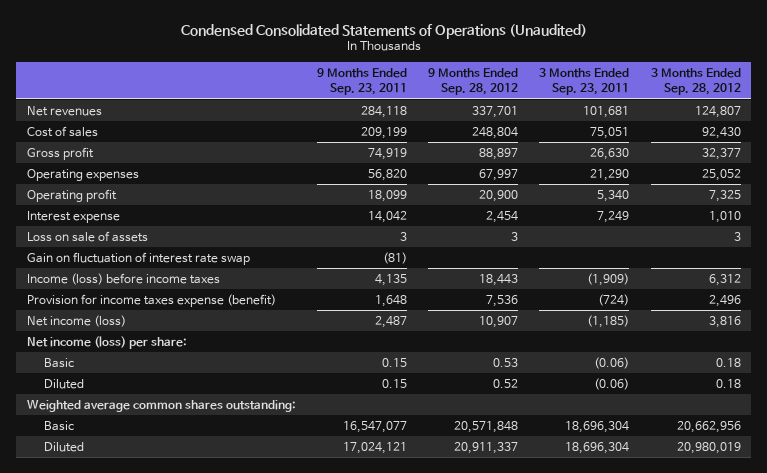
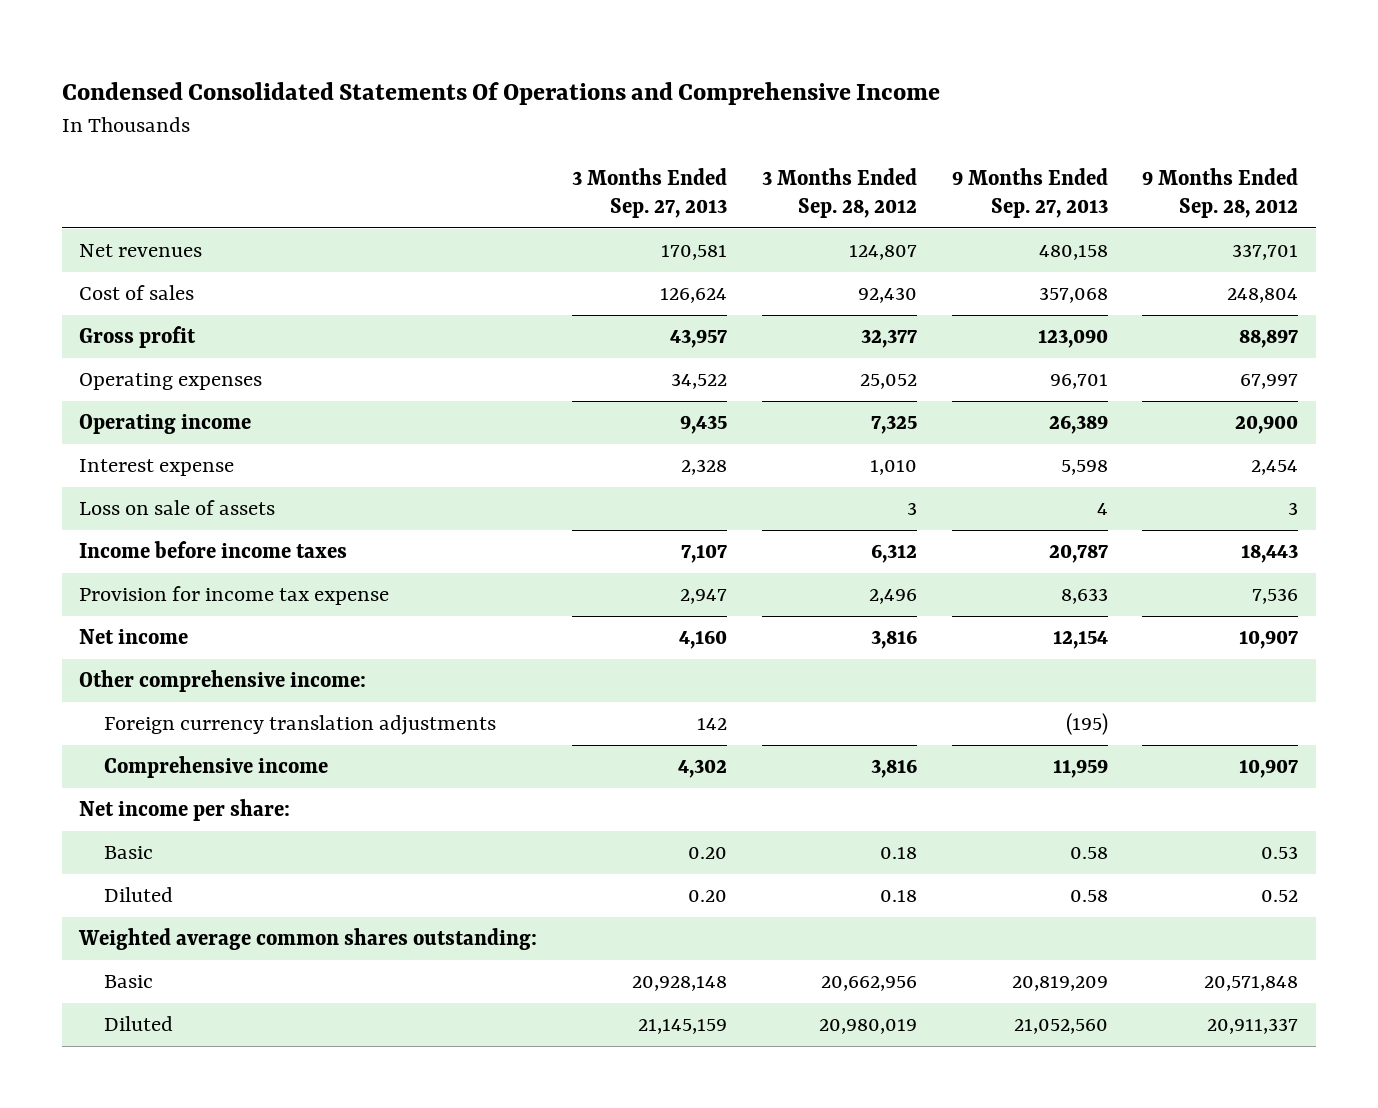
- Condensed Consolidated Statements of Operations (Unaudited)
+ Condensed Consolidated Statements Of Operations and Comprehensive Income
- | 9 Months Ended Sep. 23, 2011 | 9 Months Ended Sep. 28, 2012 | 3 Months Ended Sep. 23, 2011 | 3 Months Ended Sep. 28, 2012
+ | 3 Months Ended Sep. 27, 2013 | 3 Months Ended Sep. 28, 2012 | 9 Months Ended Sep. 27, 2013 | 9 Months Ended Sep. 28, 2012
- Operating profit | 18,099 | 20,900 | 5,340 | 7,325
+ Operating income | 9,435 | 7,325 | 26,389 | 20,900
- Gain on fluctuation of interest rate swap | (81) | | |
- Income (loss) before income taxes | 4,135 | 18,443 | (1,909) | 6,312
- Provision for income taxes expense (benefit) | 1,648 | 7,536 | (724) | 2,496
- Net income (loss) | 2,487 | 10,907 | (1,185) | 3,816
- Net income (loss) per share:
+ Income before income taxes | 7,107 | 6,312 | 20,787 | 18,443
+ Provision for income tax expense | 2,947 | 2,496 | 8,633 | 7,536
+ Net income | 4,160 | 3,816 | 12,154 | 10,907
+ Other comprehensive income:
+ Foreign currency translation adjustments | 142 | | (195) |
+ Comprehensive income | 4,302 | 3,816 | 11,959 | 10,907
+ Net income per share:

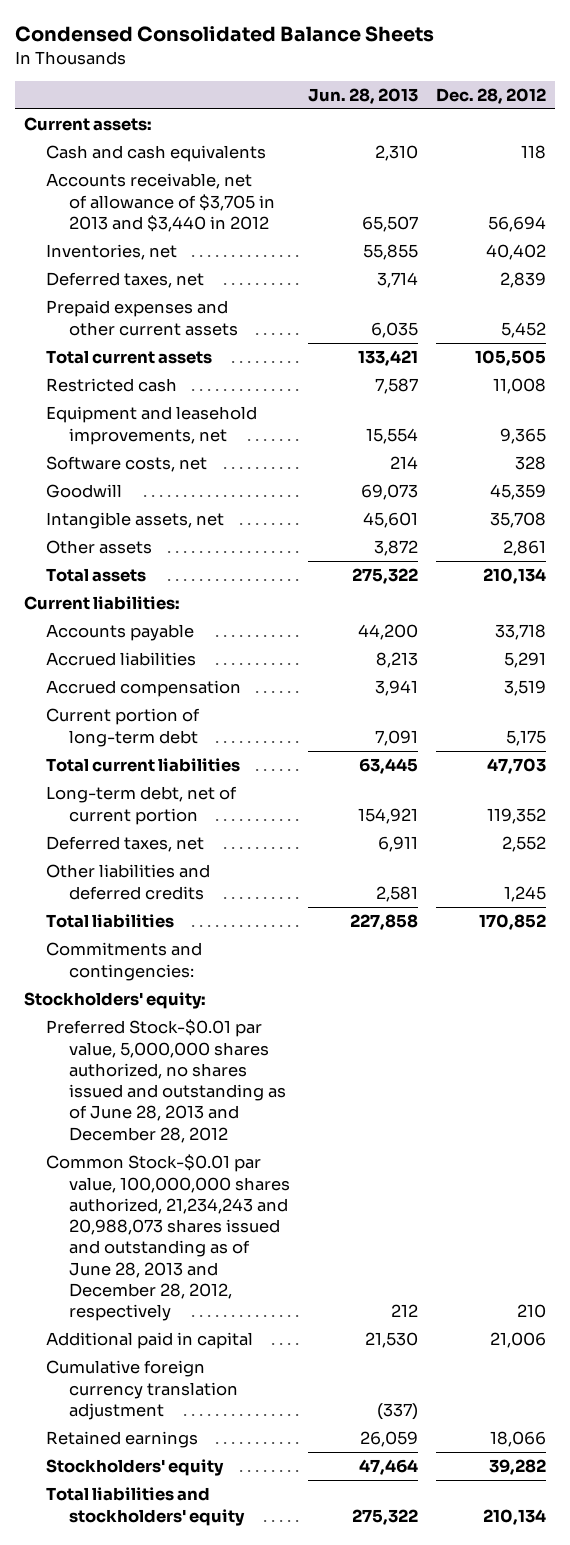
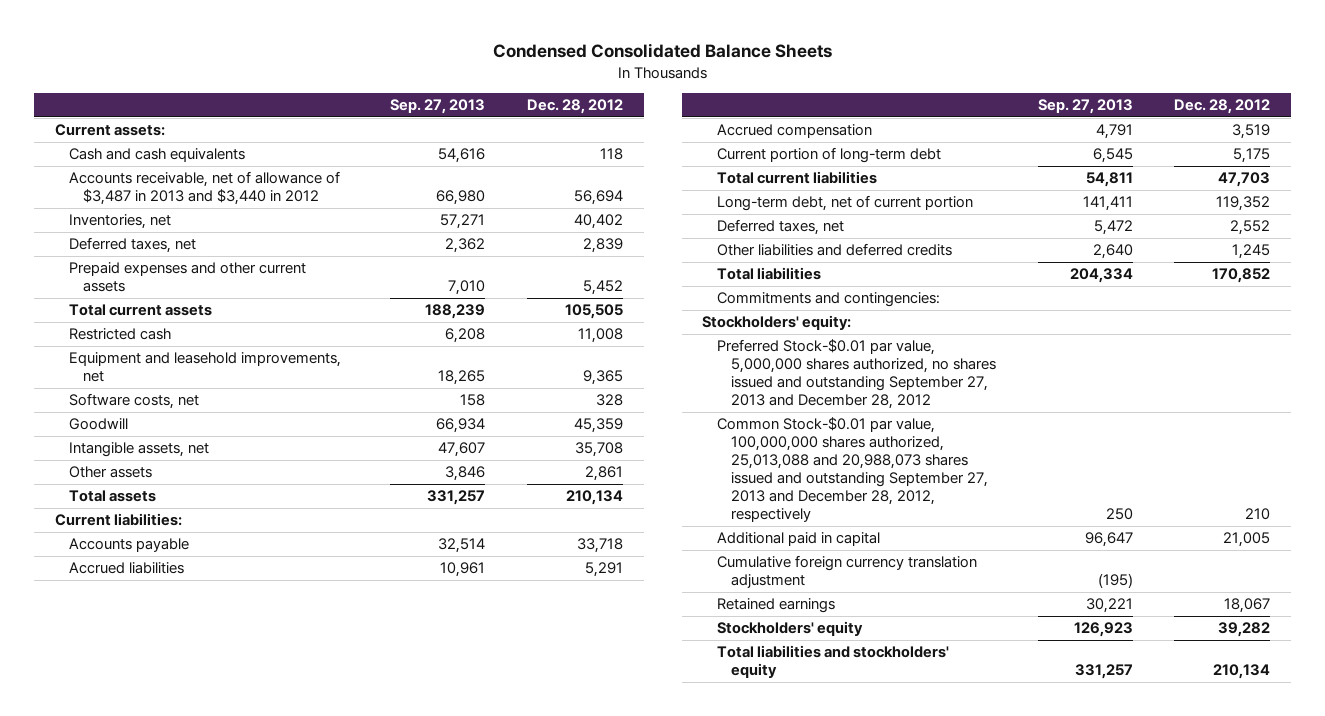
- | Jun. 28, 2013 | Dec. 28, 2012
+ | Sep. 27, 2013 | Dec. 28, 2012
- Accounts receivable, net of allowance of $3,705 in 2013 and $3,440 in 2012 | 65,507 | 56,694
+ Accounts receivable, net of allowance of $3,487 in 2013 and $3,440 in 2012 | 66,980 | 56,694
- Preferred Stock-$0.01 par value, 5,000,000 shares authorized, no shares issued and outstanding as of June 28, 2013 and December 28, 2012
- Common Stock-$0.01 par value, 100,000,000 shares authorized, 21,234,243 and 20,988,073 shares issued and outstanding as of June 28, 2013 and December 28, 2012, respectively | 212 | 210
- Additional paid in capital | 21,530 | 21,006
+ Preferred Stock-$0.01 par value, 5,000,000 shares authorized, no shares issued and outstanding September 27, 2013 and December 28, 2012
+ Common Stock-$0.01 par value, 100,000,000 shares authorized, 25,013,088 and 20,988,073 shares issued and outstanding September 27, 2013 and December 28, 2012, respectively | 250 | 210
+ Additional paid in capital | 96,647 | 21,005
- Retained earnings | 26,059 | 18,066
+ Retained earnings | 30,221 | 18,067

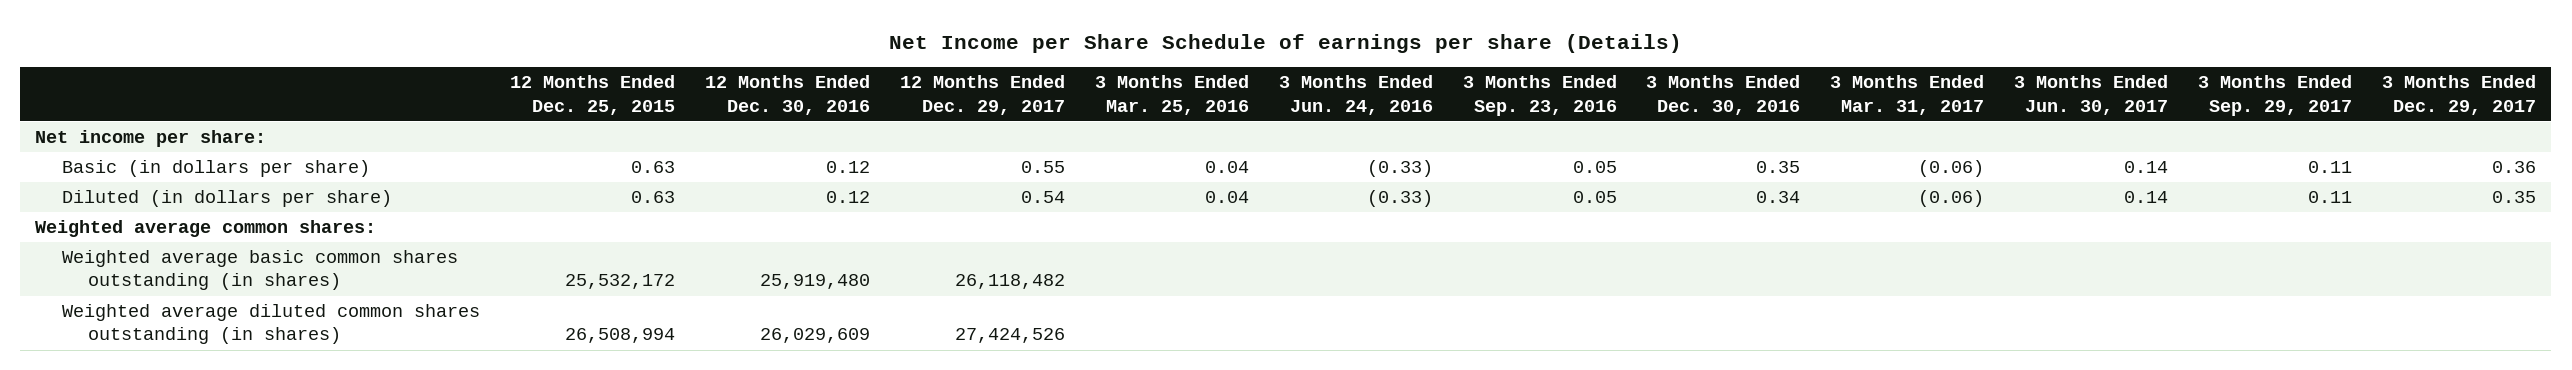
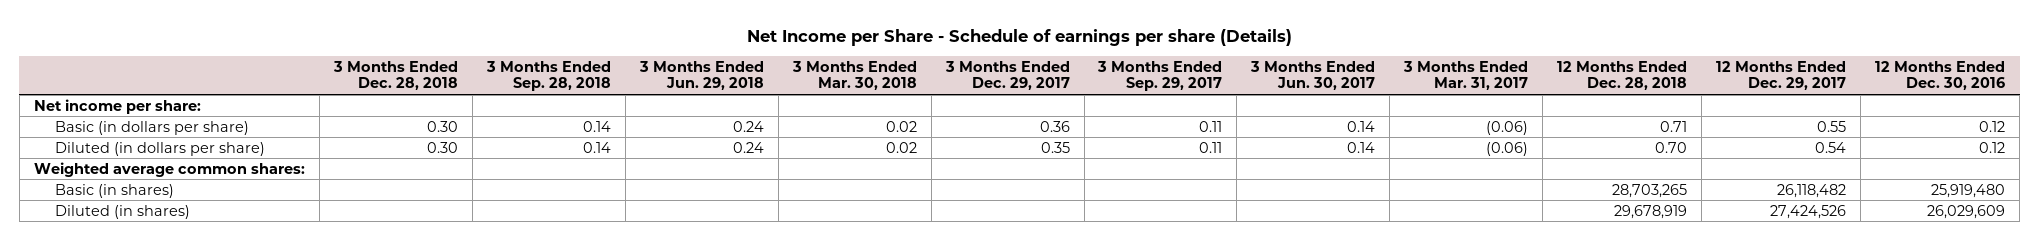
- Net Income per Share Schedule of earnings per share (Details)
+ Net Income per Share - Schedule of earnings per share (Details)
- | 12 Months Ended Dec. 25, 2015 | 12 Months Ended Dec. 30, 2016 | 12 Months Ended Dec. 29, 2017 | 3 Months Ended Mar. 25, 2016 | 3 Months Ended Jun. 24, 2016 | 3 Months Ended Sep. 23, 2016 | 3 Months Ended Dec. 30, 2016 | 3 Months Ended Mar. 31, 2017 | 3 Months Ended Jun. 30, 2017 | 3 Months Ended Sep. 29, 2017 | 3 Months Ended Dec. 29, 2017
+ | 3 Months Ended Dec. 28, 2018 | 3 Months Ended Sep. 28, 2018 | 3 Months Ended Jun. 29, 2018 | 3 Months Ended Mar. 30, 2018 | 3 Months Ended Dec. 29, 2017 | 3 Months Ended Sep. 29, 2017 | 3 Months Ended Jun. 30, 2017 | 3 Months Ended Mar. 31, 2017 | 12 Months Ended Dec. 28, 2018 | 12 Months Ended Dec. 29, 2017 | 12 Months Ended Dec. 30, 2016
- Weighted average basic common shares outstanding (in shares) | 25,532,172 | 25,919,480 | 26,118,482 | | | | | | | |
- Weighted average diluted common shares outstanding (in shares) | 26,508,994 | 26,029,609 | 27,424,526 | | | | | | | |
+ Basic (in shares) | | | | | | | | | 28,703,265 | 26,118,482 | 25,919,480
+ Diluted (in shares) | | | | | | | | | 29,678,919 | 27,424,526 | 26,029,609

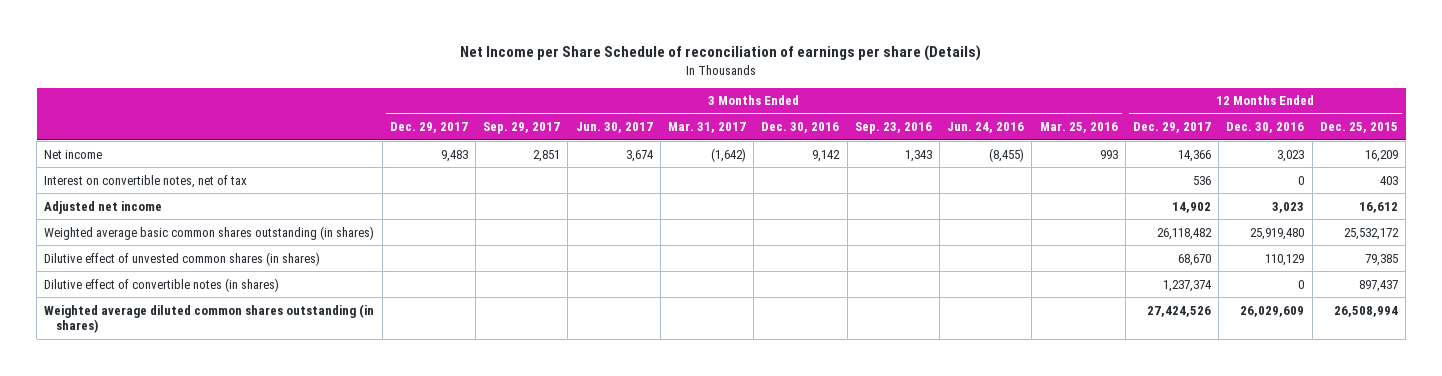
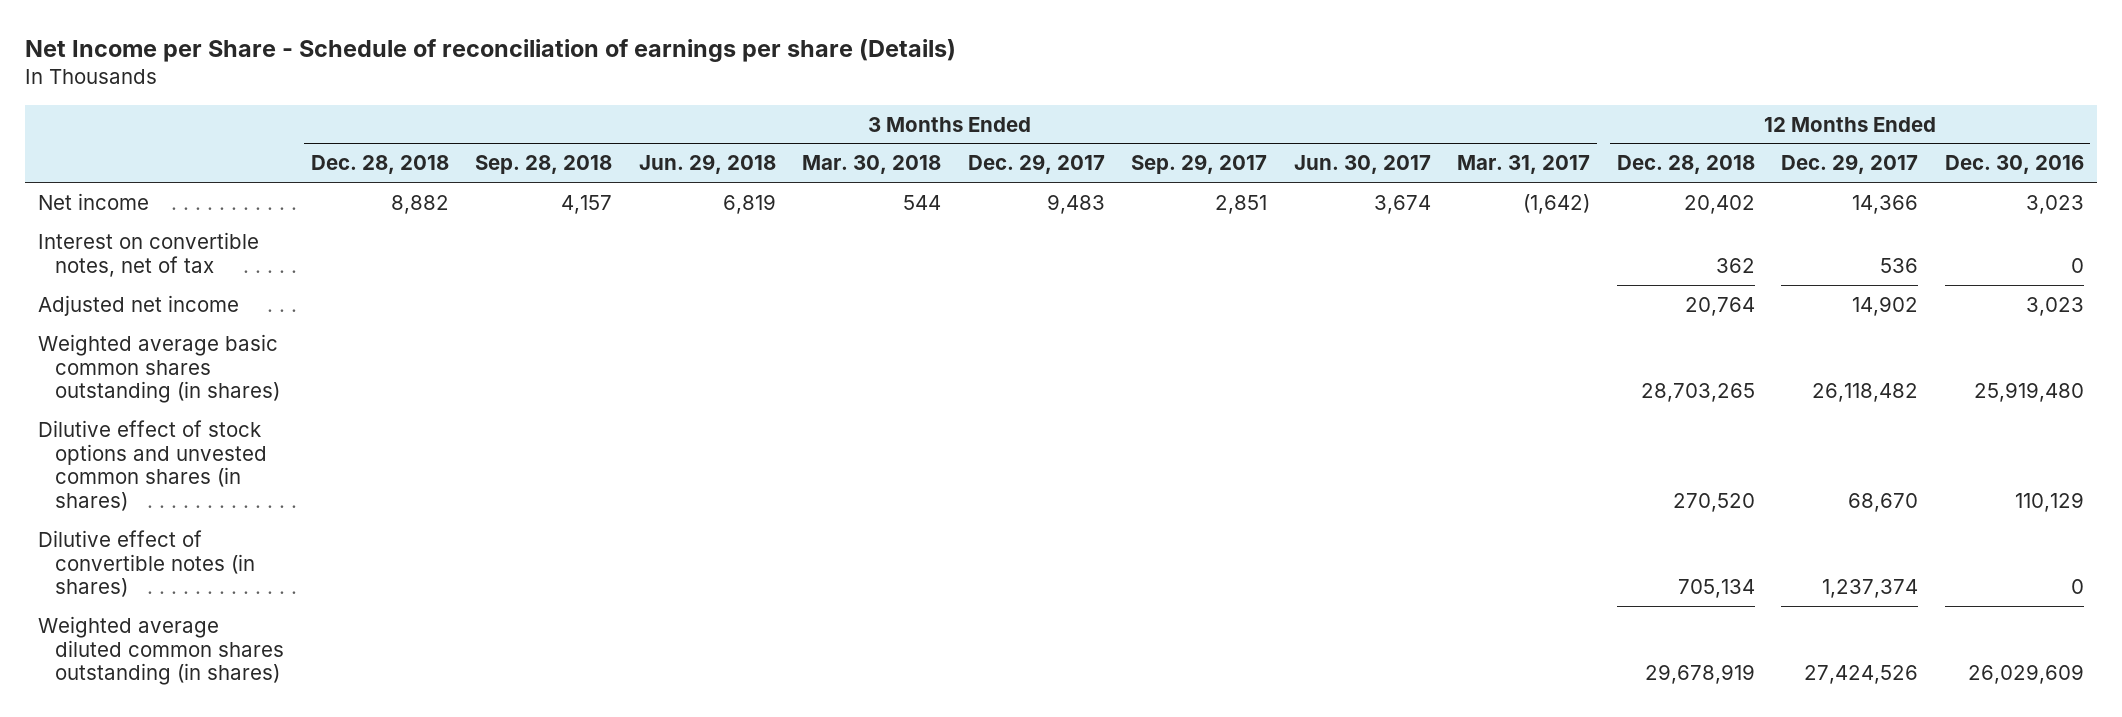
- Net Income per Share Schedule of reconciliation of earnings per share (Details)
+ Net Income per Share - Schedule of reconciliation of earnings per share (Details)
- | 3 Months Ended Dec. 29, 2017 | 3 Months Ended Sep. 29, 2017 | 3 Months Ended Jun. 30, 2017 | 3 Months Ended Mar. 31, 2017 | 3 Months Ended Dec. 30, 2016 | 3 Months Ended Sep. 23, 2016 | 3 Months Ended Jun. 24, 2016 | 3 Months Ended Mar. 25, 2016 | 12 Months Ended Dec. 29, 2017 | 12 Months Ended Dec. 30, 2016 | 12 Months Ended Dec. 25, 2015
+ | 3 Months Ended Dec. 28, 2018 | 3 Months Ended Sep. 28, 2018 | 3 Months Ended Jun. 29, 2018 | 3 Months Ended Mar. 30, 2018 | 3 Months Ended Dec. 29, 2017 | 3 Months Ended Sep. 29, 2017 | 3 Months Ended Jun. 30, 2017 | 3 Months Ended Mar. 31, 2017 | 12 Months Ended Dec. 28, 2018 | 12 Months Ended Dec. 29, 2017 | 12 Months Ended Dec. 30, 2016
- Dilutive effect of unvested common shares (in shares) | | | | | | | | | 68,670 | 110,129 | 79,385
+ Dilutive effect of stock options and unvested common shares (in shares) | | | | | | | | | 270,520 | 68,670 | 110,129

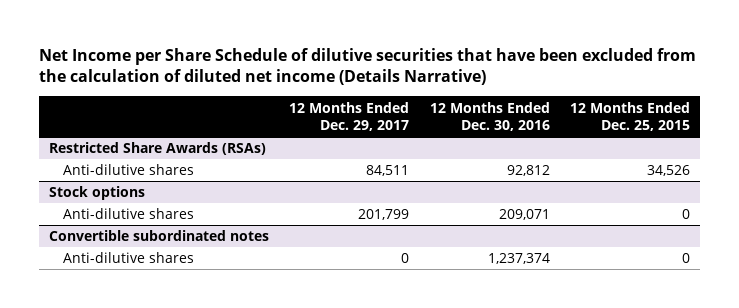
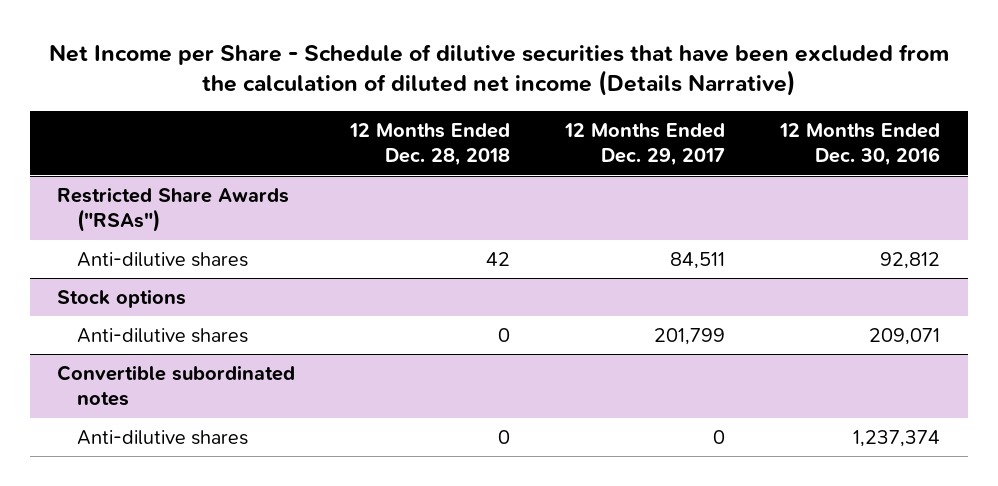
- Net Income per Share Schedule of dilutive securities that have been excluded from the calculation of diluted net income (Details Narrative)
+ Net Income per Share - Schedule of dilutive securities that have been excluded from the calculation of diluted net income (Details Narrative)
- | 12 Months Ended Dec. 29, 2017 | 12 Months Ended Dec. 30, 2016 | 12 Months Ended Dec. 25, 2015
+ | 12 Months Ended Dec. 28, 2018 | 12 Months Ended Dec. 29, 2017 | 12 Months Ended Dec. 30, 2016
- Restricted Share Awards (RSAs)
+ Restricted Share Awards ("RSAs")

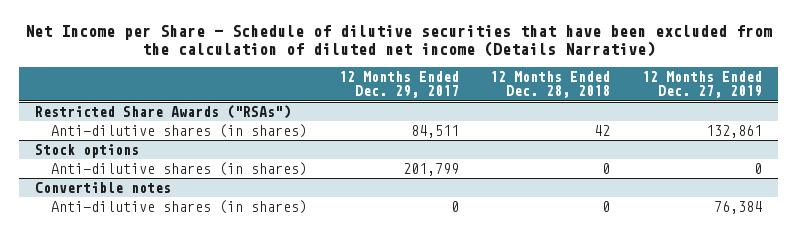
- | 12 Months Ended Dec. 28, 2018 | 12 Months Ended Dec. 29, 2017 | 12 Months Ended Dec. 30, 2016
+ | 12 Months Ended Dec. 29, 2017 | 12 Months Ended Dec. 28, 2018 | 12 Months Ended Dec. 27, 2019
@ Restricted Share Awards ("RSAs")
- Anti-dilutive shares | 42 | 84,511 | 92,812
+ Anti-dilutive shares (in shares) | 84,511 | 42 | 132,861
@ Stock options
- Anti-dilutive shares | 0 | 201,799 | 209,071
- Convertible subordinated notes
- Anti-dilutive shares | 0 | 0 | 1,237,374
@ Stock options
+ Anti-dilutive shares (in shares) | 201,799 | 0 | 0
+ Convertible notes
+ Anti-dilutive shares (in shares) | 0 | 0 | 76,384

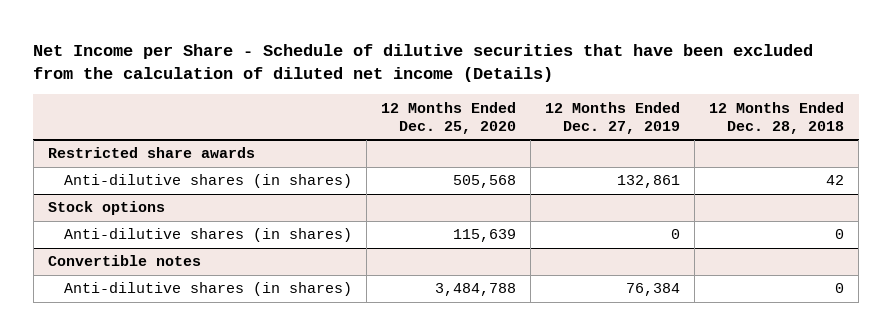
- Net Income per Share - Schedule of dilutive securities that have been excluded from the calculation of diluted net income (Details Narrative)
+ Net Income per Share - Schedule of dilutive securities that have been excluded from the calculation of diluted net income (Details)
- | 12 Months Ended Dec. 29, 2017 | 12 Months Ended Dec. 28, 2018 | 12 Months Ended Dec. 27, 2019
+ | 12 Months Ended Dec. 25, 2020 | 12 Months Ended Dec. 27, 2019 | 12 Months Ended Dec. 28, 2018
- Restricted Share Awards ("RSAs")
+ Restricted share awards

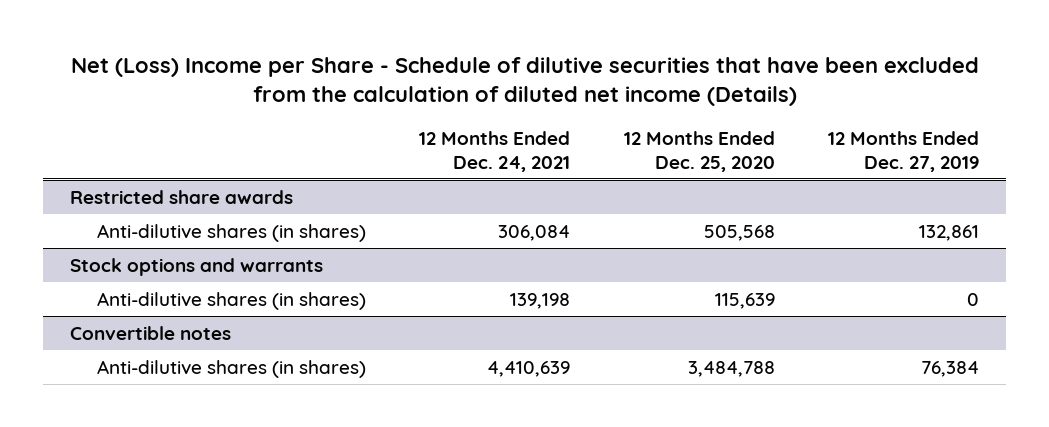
- Net Income per Share - Schedule of dilutive securities that have been excluded from the calculation of diluted net income (Details)
+ Net (Loss) Income per Share - Schedule of dilutive securities that have been excluded from the calculation of diluted net income (Details)
- | 12 Months Ended Dec. 25, 2020 | 12 Months Ended Dec. 27, 2019 | 12 Months Ended Dec. 28, 2018
+ | 12 Months Ended Dec. 24, 2021 | 12 Months Ended Dec. 25, 2020 | 12 Months Ended Dec. 27, 2019
- Stock options
+ Stock options and warrants

